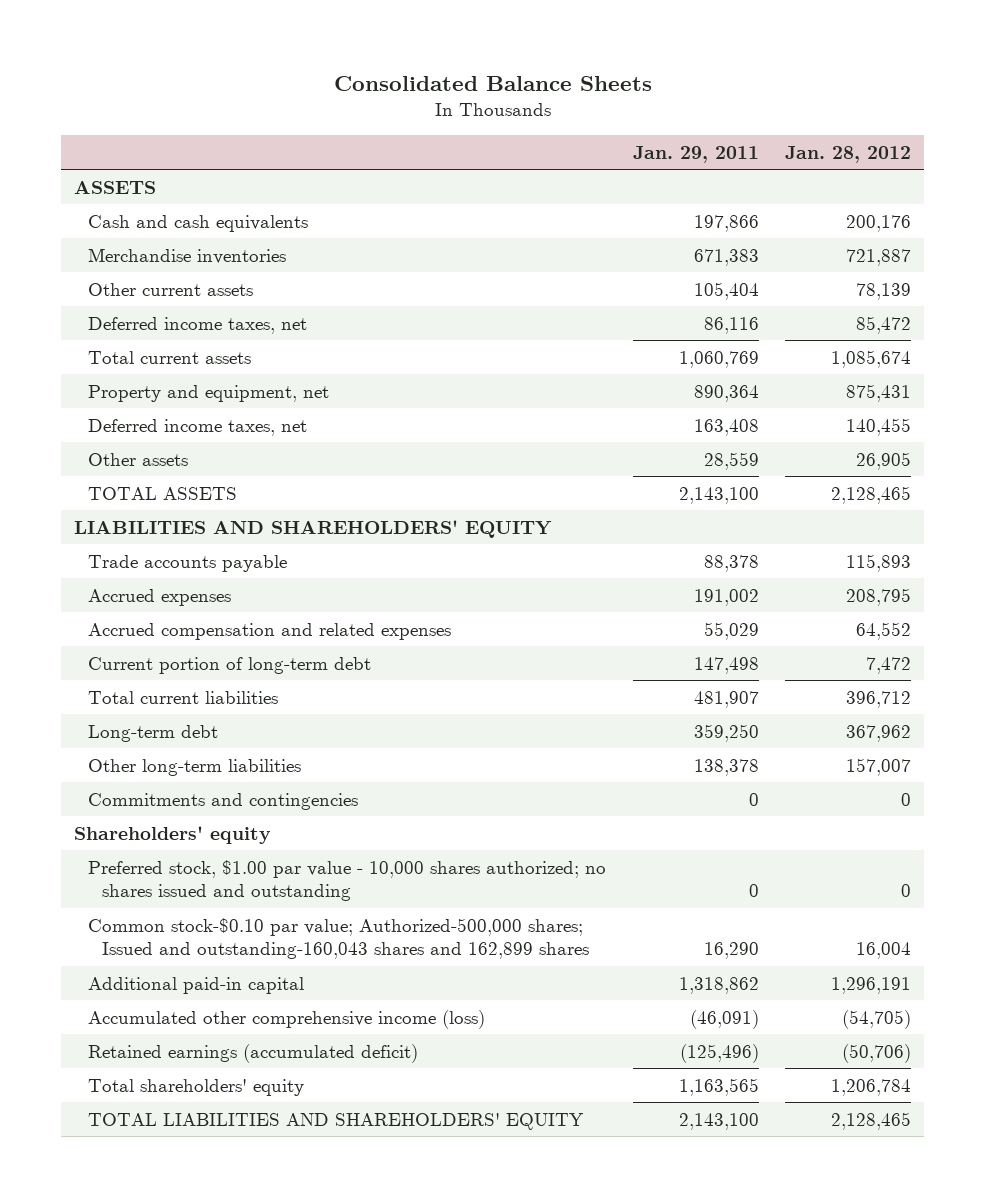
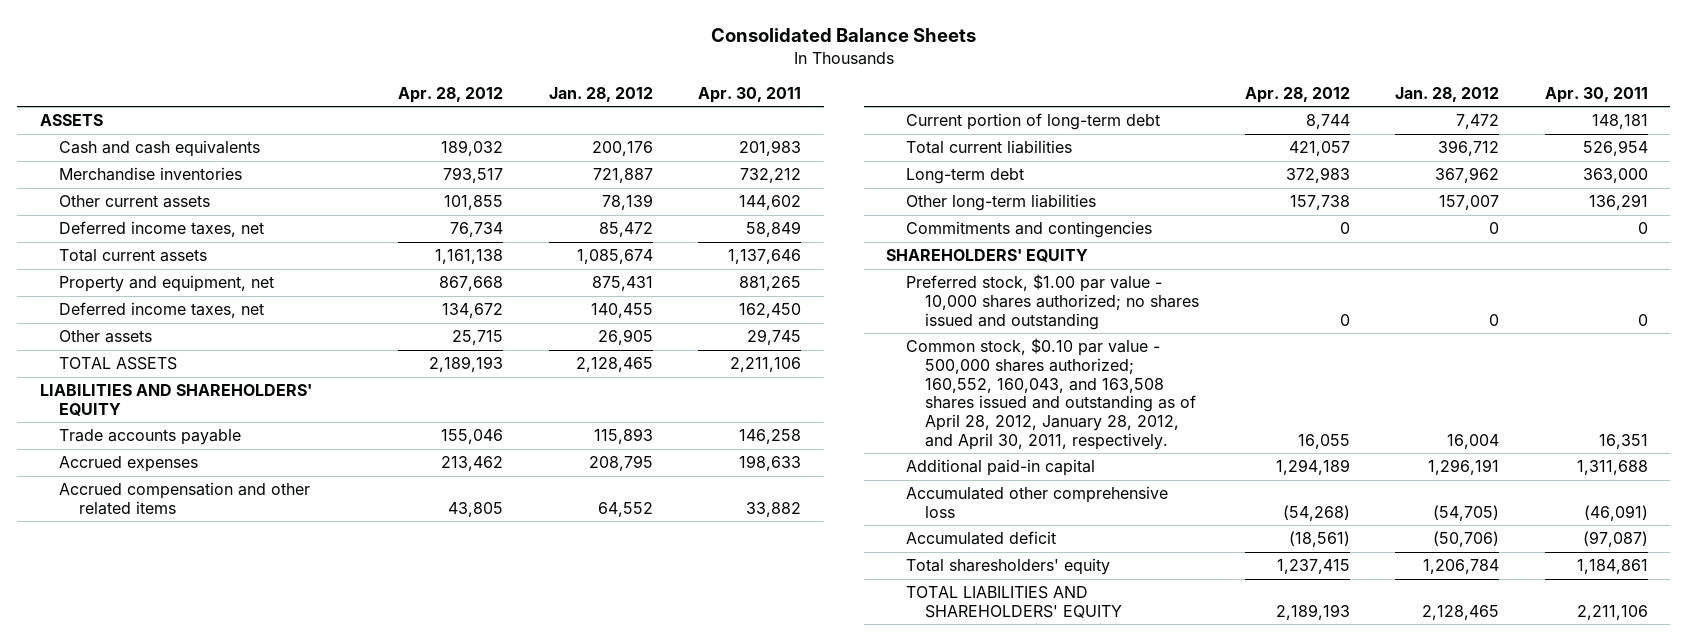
- | Jan. 29, 2011 | Jan. 28, 2012
+ | Apr. 28, 2012 | Jan. 28, 2012 | Apr. 30, 2011
- Accrued compensation and related expenses | 55,029 | 64,552
+ Accrued compensation and other related items | 43,805 | 64,552 | 33,882
- Shareholders' equity
+ SHAREHOLDERS' EQUITY
- Common stock-$0.10 par value; Authorized-500,000 shares; Issued and outstanding-160,043 shares and 162,899 shares | 16,290 | 16,004
+ Common stock, $0.10 par value - 500,000 shares authorized; 160,552, 160,043, and 163,508 shares issued and outstanding as of April 28, 2012, January 28, 2012, and April 30, 2011, respectively. | 16,055 | 16,004 | 16,351
- Accumulated other comprehensive income (loss) | (46,091) | (54,705)
- Retained earnings (accumulated deficit) | (125,496) | (50,706)
- Total shareholders' equity | 1,163,565 | 1,206,784
+ Accumulated other comprehensive loss | (54,268) | (54,705) | (46,091)
+ Accumulated deficit | (18,561) | (50,706) | (97,087)
+ Total sharesholders' equity | 1,237,415 | 1,206,784 | 1,184,861

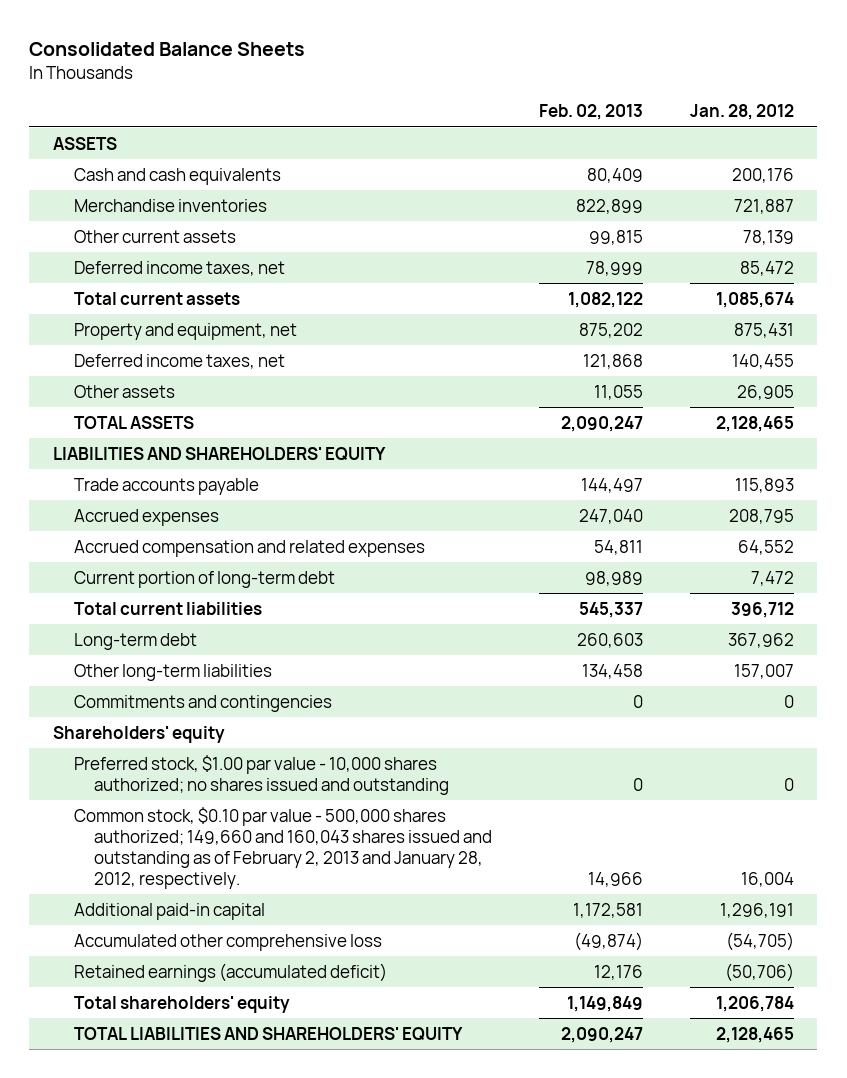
- | Apr. 28, 2012 | Jan. 28, 2012 | Apr. 30, 2011
+ | Feb. 02, 2013 | Jan. 28, 2012
- Accrued compensation and other related items | 43,805 | 64,552 | 33,882
+ Accrued compensation and related expenses | 54,811 | 64,552
- SHAREHOLDERS' EQUITY
+ Shareholders' equity
- Common stock, $0.10 par value - 500,000 shares authorized; 160,552, 160,043, and 163,508 shares issued and outstanding as of April 28, 2012, January 28, 2012, and April 30, 2011, respectively. | 16,055 | 16,004 | 16,351
+ Common stock, $0.10 par value - 500,000 shares authorized; 149,660 and 160,043 shares issued and outstanding as of February 2, 2013 and January 28, 2012, respectively. | 14,966 | 16,004
- Accumulated deficit | (18,561) | (50,706) | (97,087)
- Total sharesholders' equity | 1,237,415 | 1,206,784 | 1,184,861
+ Retained earnings (accumulated deficit) | 12,176 | (50,706)
+ Total shareholders' equity | 1,149,849 | 1,206,784

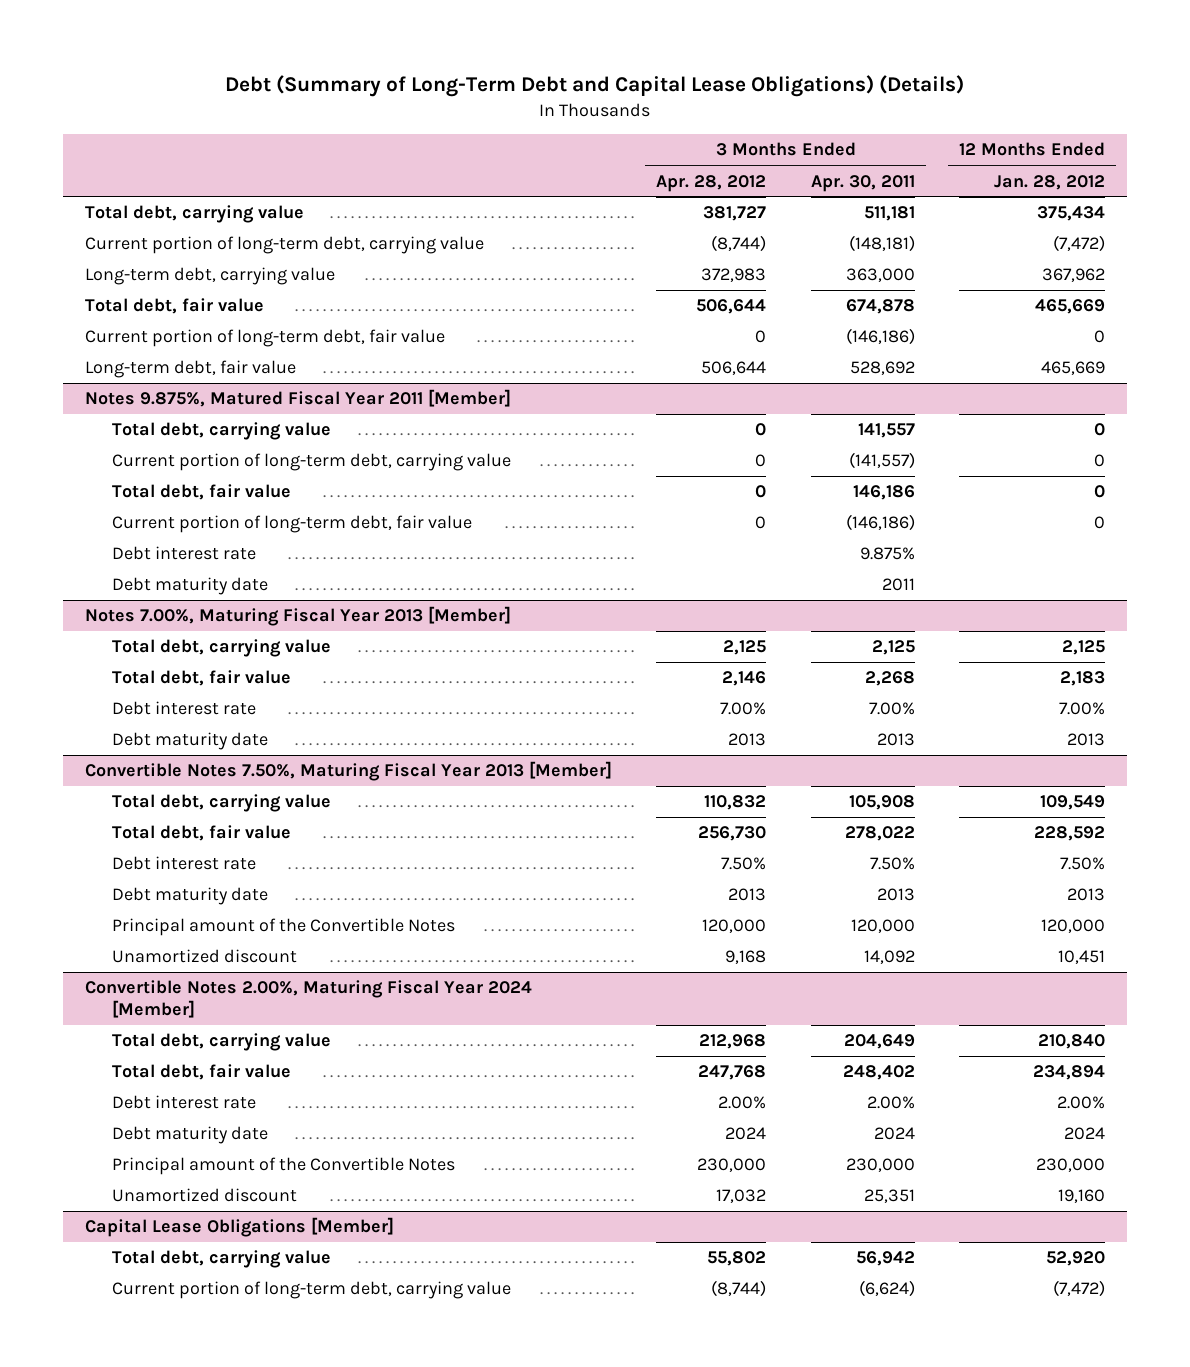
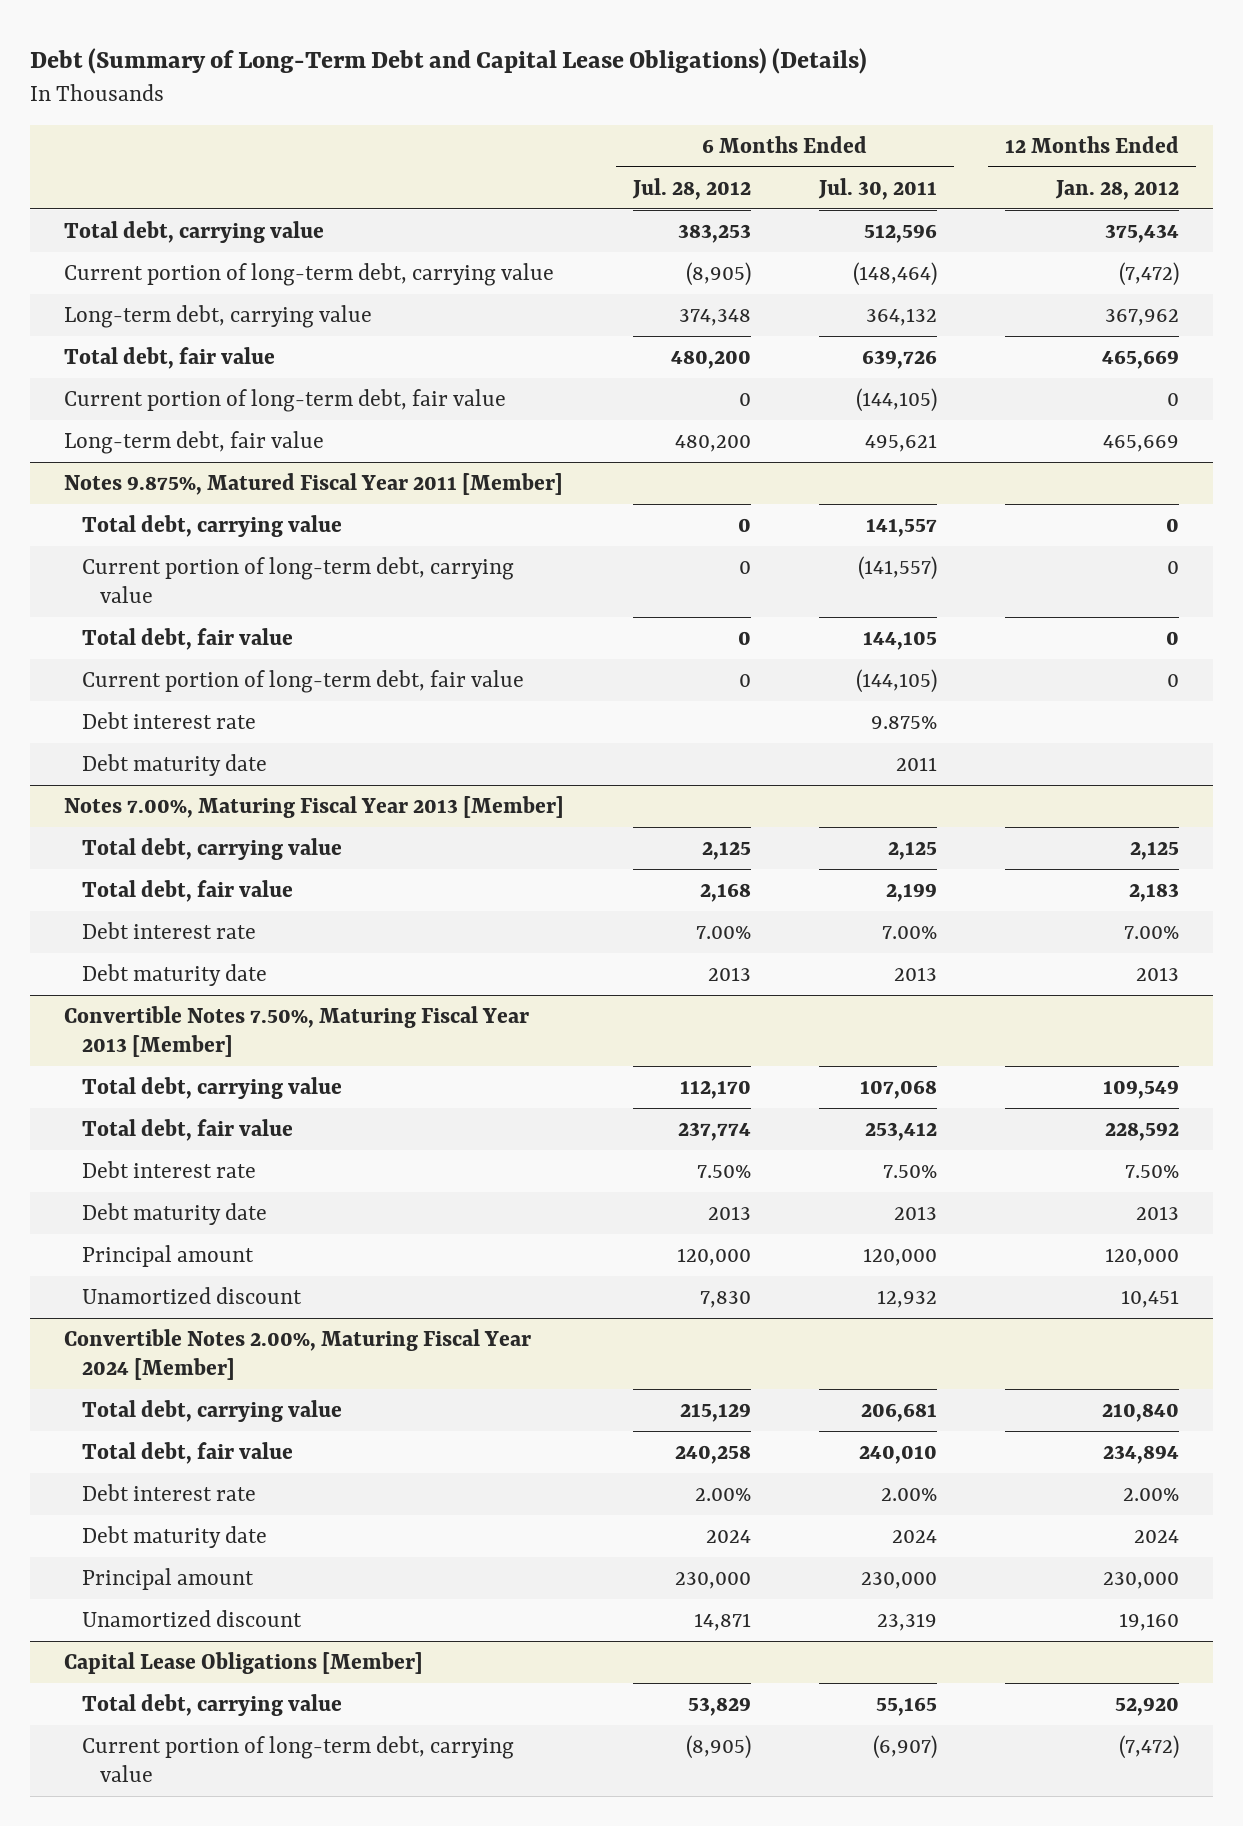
- | 3 Months Ended Apr. 28, 2012 | 3 Months Ended Apr. 30, 2011 | 12 Months Ended Jan. 28, 2012
+ | 6 Months Ended Jul. 28, 2012 | 6 Months Ended Jul. 30, 2011 | 12 Months Ended Jan. 28, 2012
@ Convertible Notes 7.50%, Maturing Fiscal Year 2013 [Member]
- Principal amount of the Convertible Notes | 120,000 | 120,000 | 120,000
+ Principal amount | 120,000 | 120,000 | 120,000
@ Convertible Notes 2.00%, Maturing Fiscal Year 2024 [Member]
- Principal amount of the Convertible Notes | 230,000 | 230,000 | 230,000
+ Principal amount | 230,000 | 230,000 | 230,000

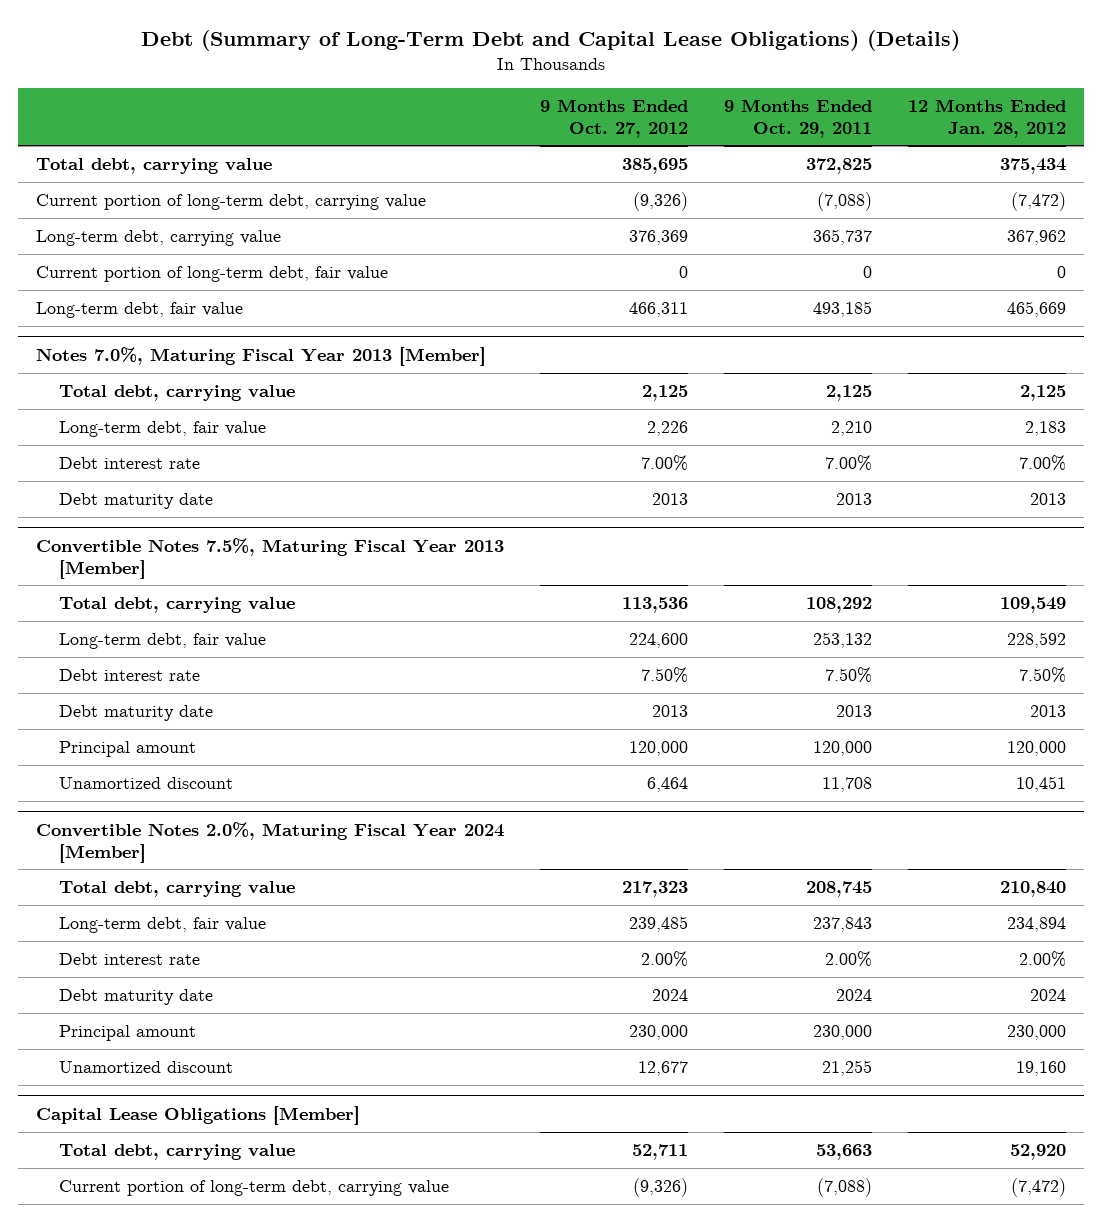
- | 6 Months Ended Jul. 28, 2012 | 6 Months Ended Jul. 30, 2011 | 12 Months Ended Jan. 28, 2012
+ | 9 Months Ended Oct. 27, 2012 | 9 Months Ended Oct. 29, 2011 | 12 Months Ended Jan. 28, 2012
- Total debt, fair value | 480,200 | 639,726 | 465,669
- Notes 9.875%, Matured Fiscal Year 2011 [Member]
- Total debt, carrying value | 0 | 141,557 | 0
- Current portion of long-term debt, carrying value | 0 | (141,557) | 0
- Total debt, fair value | 0 | 144,105 | 0
- Current portion of long-term debt, fair value | 0 | (144,105) | 0
- Debt interest rate | | 9.875% |
- Debt maturity date | | 2011 |
- Notes 7.00%, Maturing Fiscal Year 2013 [Member]
+ Notes 7.0%, Maturing Fiscal Year 2013 [Member]
- Total debt, fair value | 2,168 | 2,199 | 2,183
+ Long-term debt, fair value | 2,226 | 2,210 | 2,183
- Convertible Notes 7.50%, Maturing Fiscal Year 2013 [Member]
+ Convertible Notes 7.5%, Maturing Fiscal Year 2013 [Member]
- Total debt, fair value | 237,774 | 253,412 | 228,592
+ Long-term debt, fair value | 224,600 | 253,132 | 228,592
- Convertible Notes 2.00%, Maturing Fiscal Year 2024 [Member]
+ Convertible Notes 2.0%, Maturing Fiscal Year 2024 [Member]
- Total debt, fair value | 240,258 | 240,010 | 234,894
+ Long-term debt, fair value | 239,485 | 237,843 | 234,894

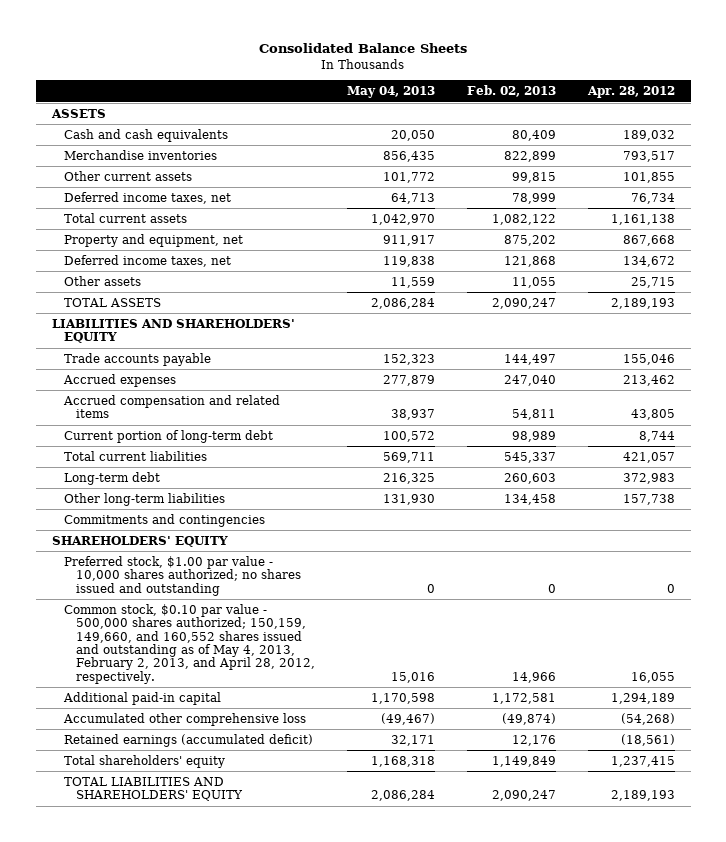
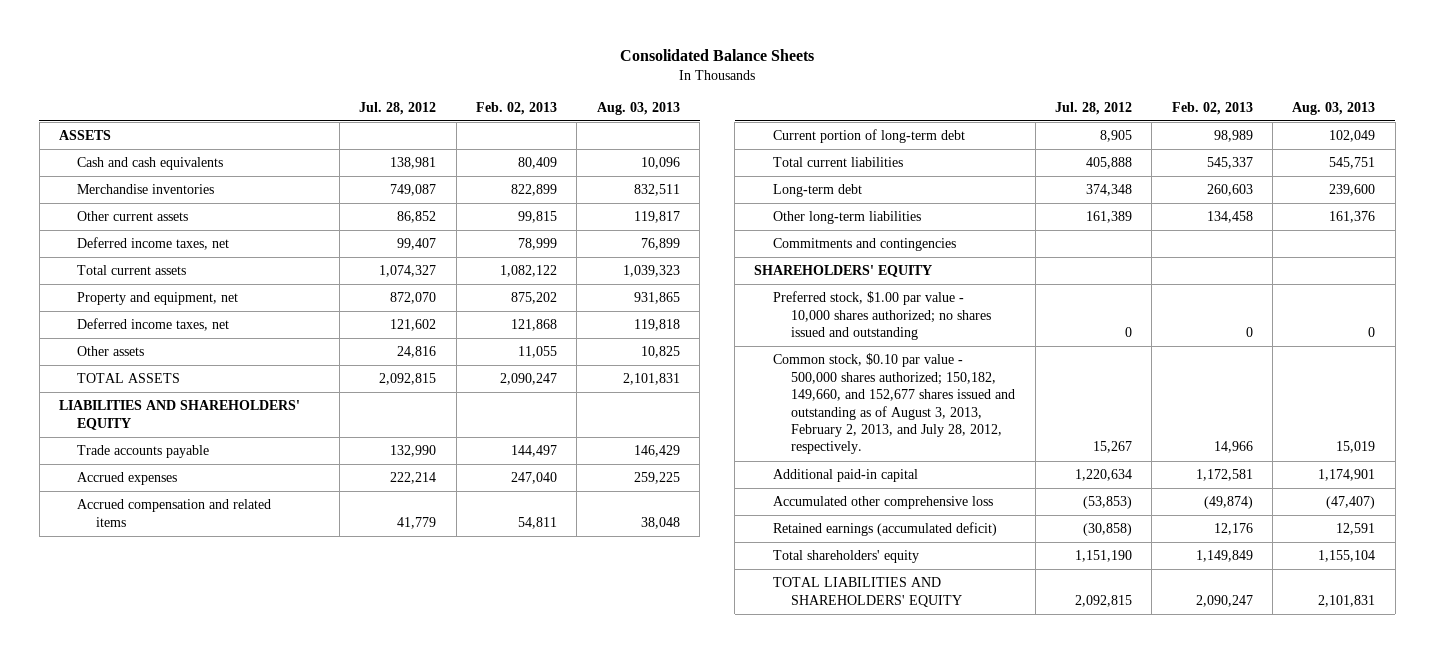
- | May 04, 2013 | Feb. 02, 2013 | Apr. 28, 2012
+ | Jul. 28, 2012 | Feb. 02, 2013 | Aug. 03, 2013
- Common stock, $0.10 par value - 500,000 shares authorized; 150,159, 149,660, and 160,552 shares issued and outstanding as of May 4, 2013, February 2, 2013, and April 28, 2012, respectively. | 15,016 | 14,966 | 16,055
+ Common stock, $0.10 par value - 500,000 shares authorized; 150,182, 149,660, and 152,677 shares issued and outstanding as of August 3, 2013, February 2, 2013, and July 28, 2012, respectively. | 15,267 | 14,966 | 15,019

